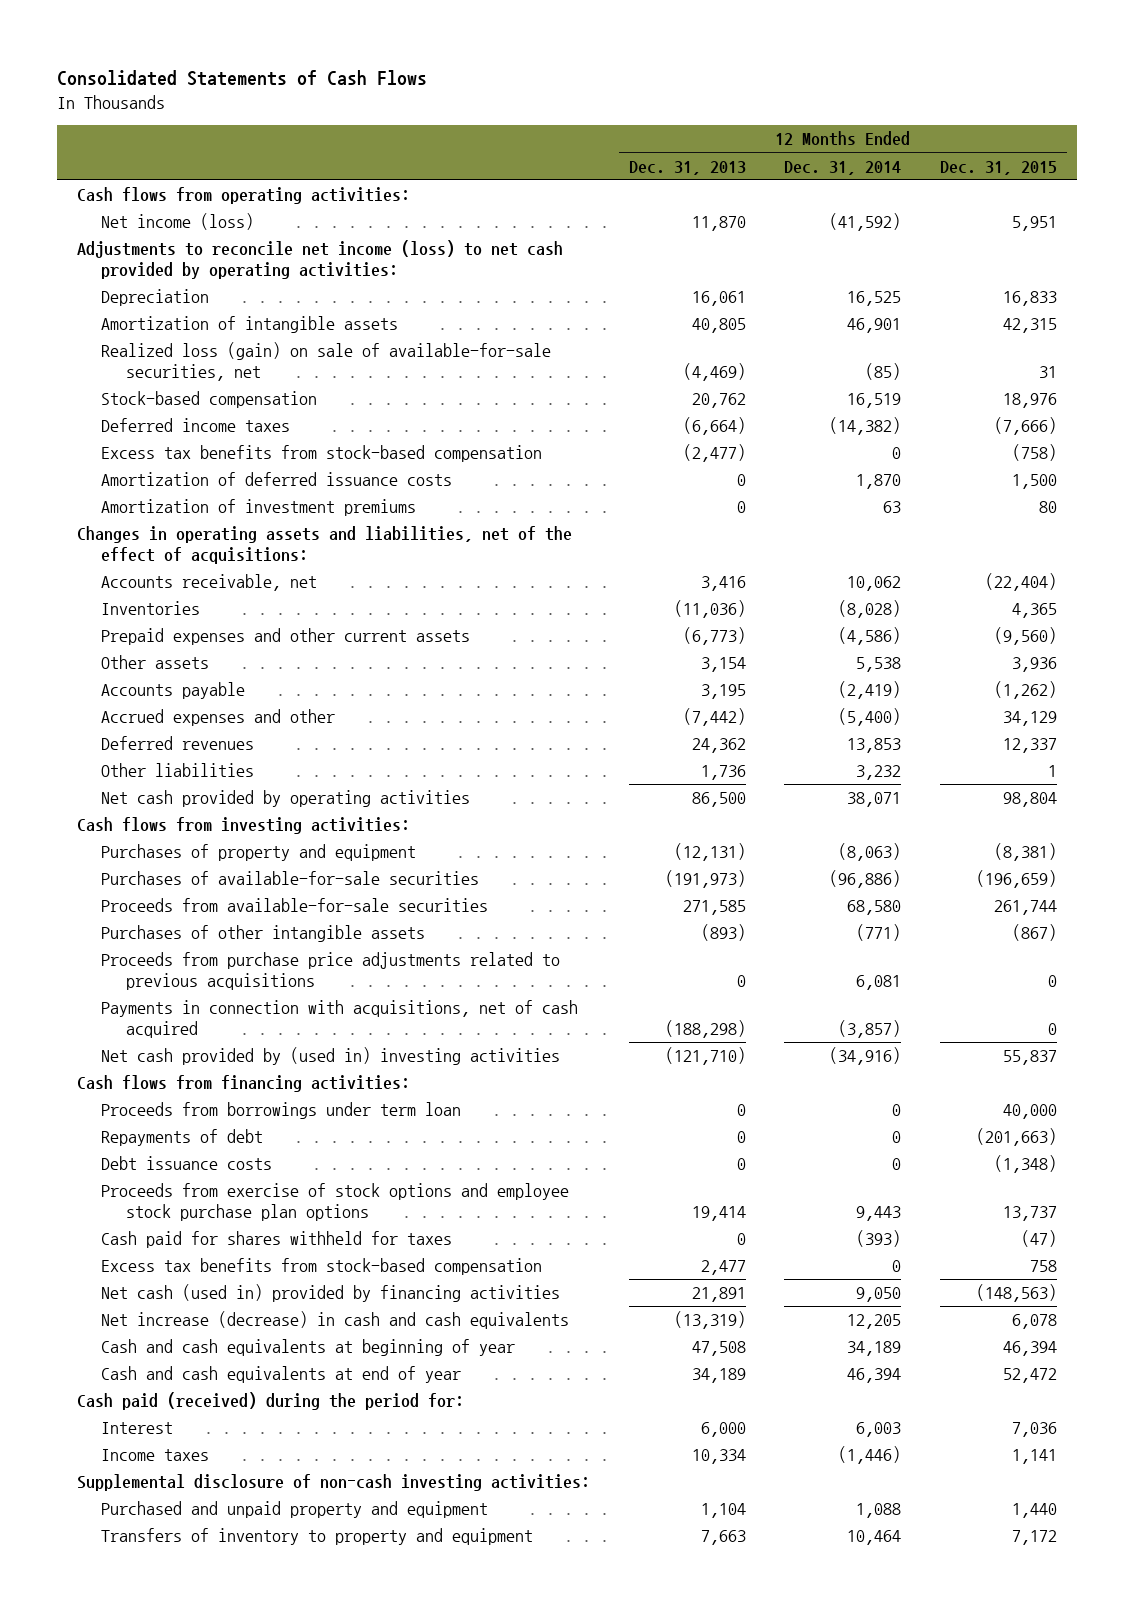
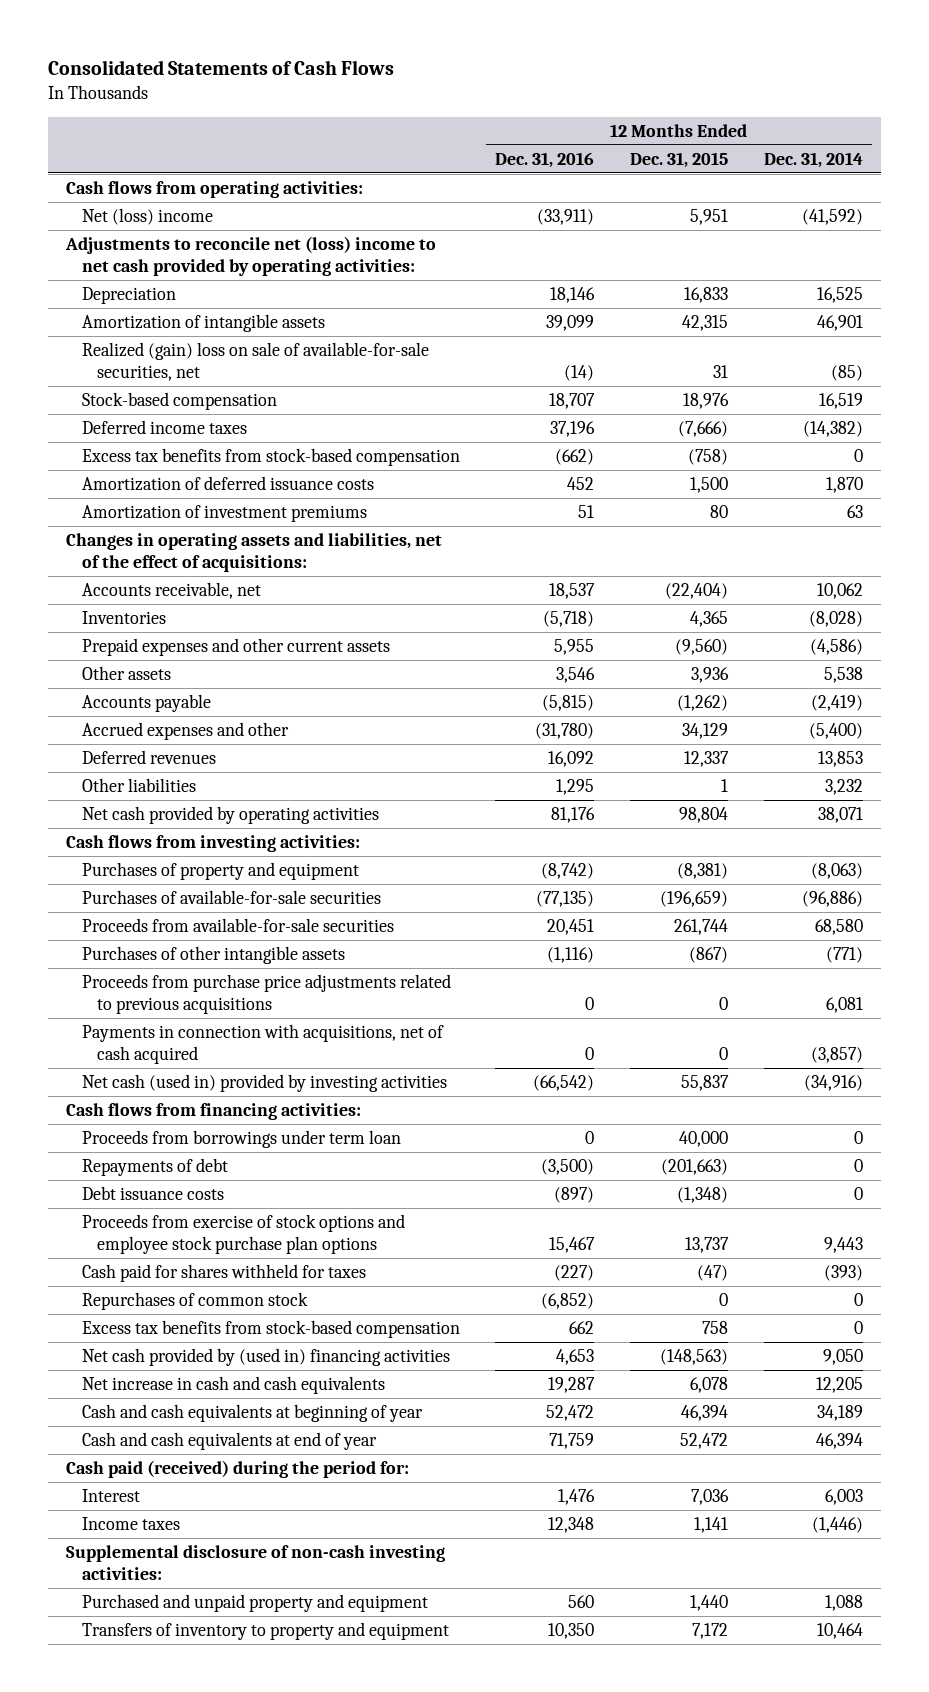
- | 12 Months Ended Dec. 31, 2013 | 12 Months Ended Dec. 31, 2014 | 12 Months Ended Dec. 31, 2015
+ | 12 Months Ended Dec. 31, 2016 | 12 Months Ended Dec. 31, 2015 | 12 Months Ended Dec. 31, 2014
- Net income (loss) | 11,870 | (41,592) | 5,951
- Adjustments to reconcile net income (loss) to net cash provided by operating activities:
+ Net (loss) income | (33,911) | 5,951 | (41,592)
+ Adjustments to reconcile net (loss) income to net cash provided by operating activities:
- Realized loss (gain) on sale of available-for-sale securities, net | (4,469) | (85) | 31
+ Realized (gain) loss on sale of available-for-sale securities, net | (14) | 31 | (85)
- Net cash provided by (used in) investing activities | (121,710) | (34,916) | 55,837
+ Net cash (used in) provided by investing activities | (66,542) | 55,837 | (34,916)
+ Repurchases of common stock | (6,852) | 0 | 0
- Net cash (used in) provided by financing activities | 21,891 | 9,050 | (148,563)
- Net increase (decrease) in cash and cash equivalents | (13,319) | 12,205 | 6,078
+ Net cash provided by (used in) financing activities | 4,653 | (148,563) | 9,050
+ Net increase in cash and cash equivalents | 19,287 | 6,078 | 12,205

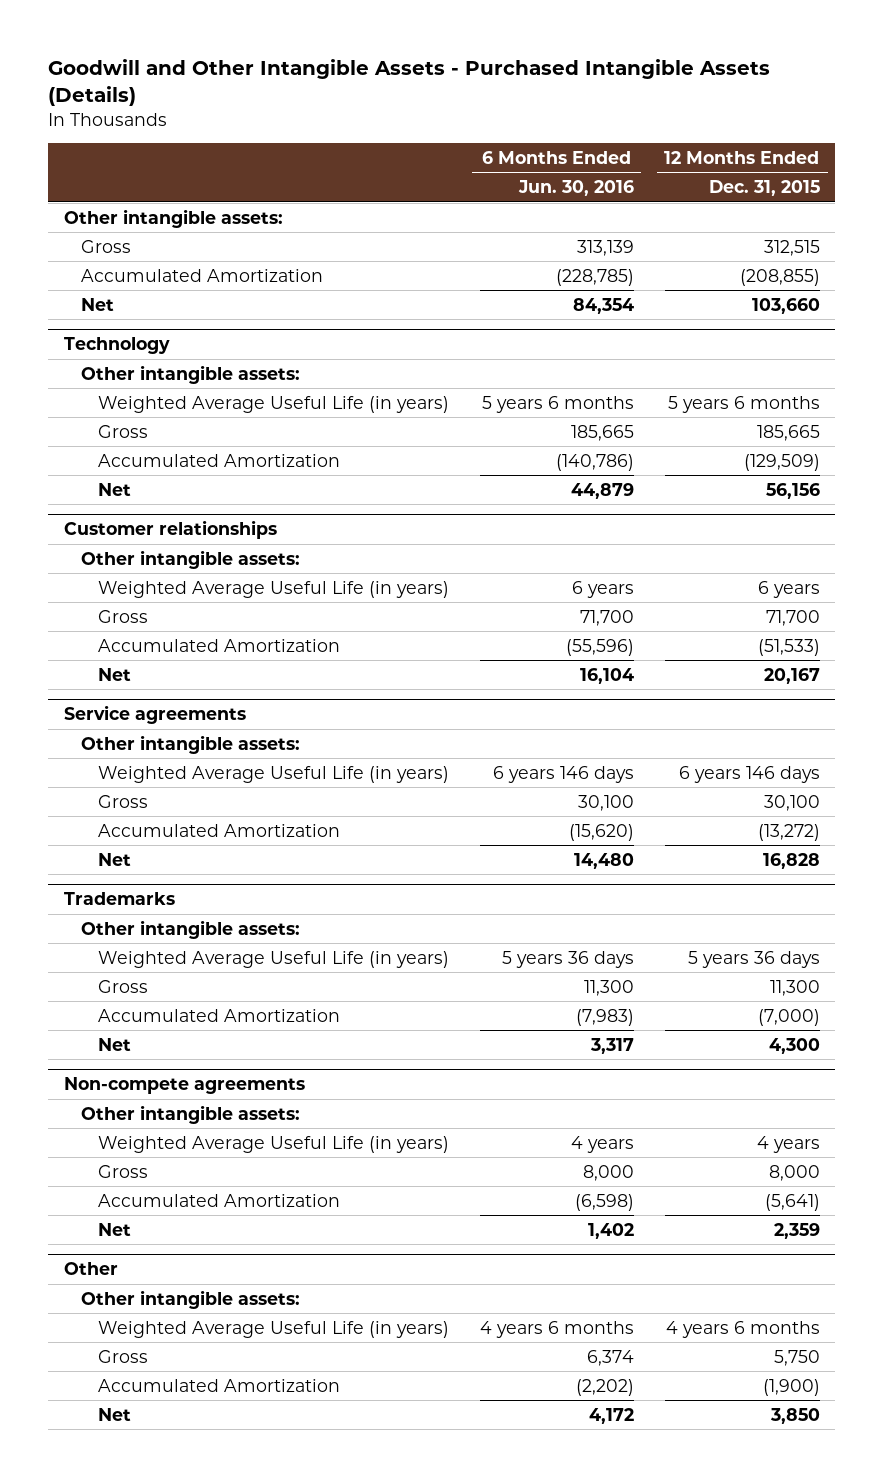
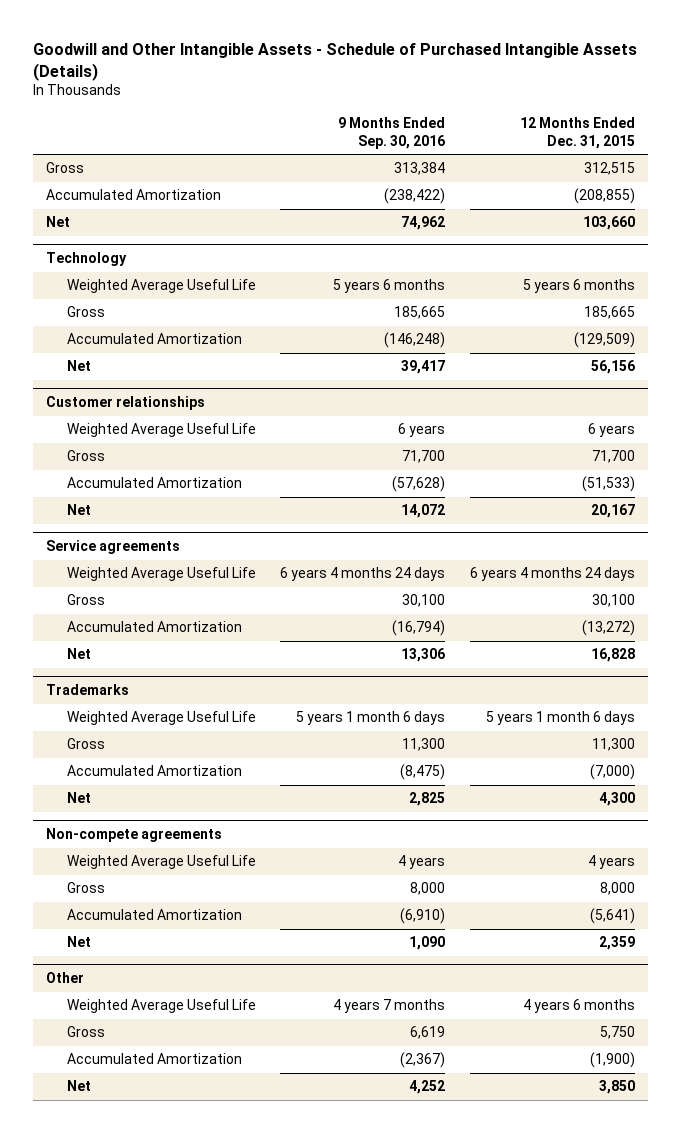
- Goodwill and Other Intangible Assets - Purchased Intangible Assets (Details)
+ Goodwill and Other Intangible Assets - Schedule of Purchased Intangible Assets (Details)
- | 6 Months Ended Jun. 30, 2016 | 12 Months Ended Dec. 31, 2015
+ | 9 Months Ended Sep. 30, 2016 | 12 Months Ended Dec. 31, 2015
- Other intangible assets:
@ Technology
- Other intangible assets:
- Weighted Average Useful Life (in years) | 5 years 6 months | 5 years 6 months
+ Weighted Average Useful Life | 5 years 6 months | 5 years 6 months
@ Customer relationships
- Other intangible assets:
- Weighted Average Useful Life (in years) | 6 years | 6 years
+ Weighted Average Useful Life | 6 years | 6 years
@ Service agreements
- Other intangible assets:
- Weighted Average Useful Life (in years) | 6 years 146 days | 6 years 146 days
+ Weighted Average Useful Life | 6 years 4 months 24 days | 6 years 4 months 24 days
@ Trademarks
- Other intangible assets:
- Weighted Average Useful Life (in years) | 5 years 36 days | 5 years 36 days
+ Weighted Average Useful Life | 5 years 1 month 6 days | 5 years 1 month 6 days
@ Non-compete agreements
- Other intangible assets:
- Weighted Average Useful Life (in years) | 4 years | 4 years
+ Weighted Average Useful Life | 4 years | 4 years
@ Other
- Other intangible assets:
- Weighted Average Useful Life (in years) | 4 years 6 months | 4 years 6 months
+ Weighted Average Useful Life | 4 years 7 months | 4 years 6 months

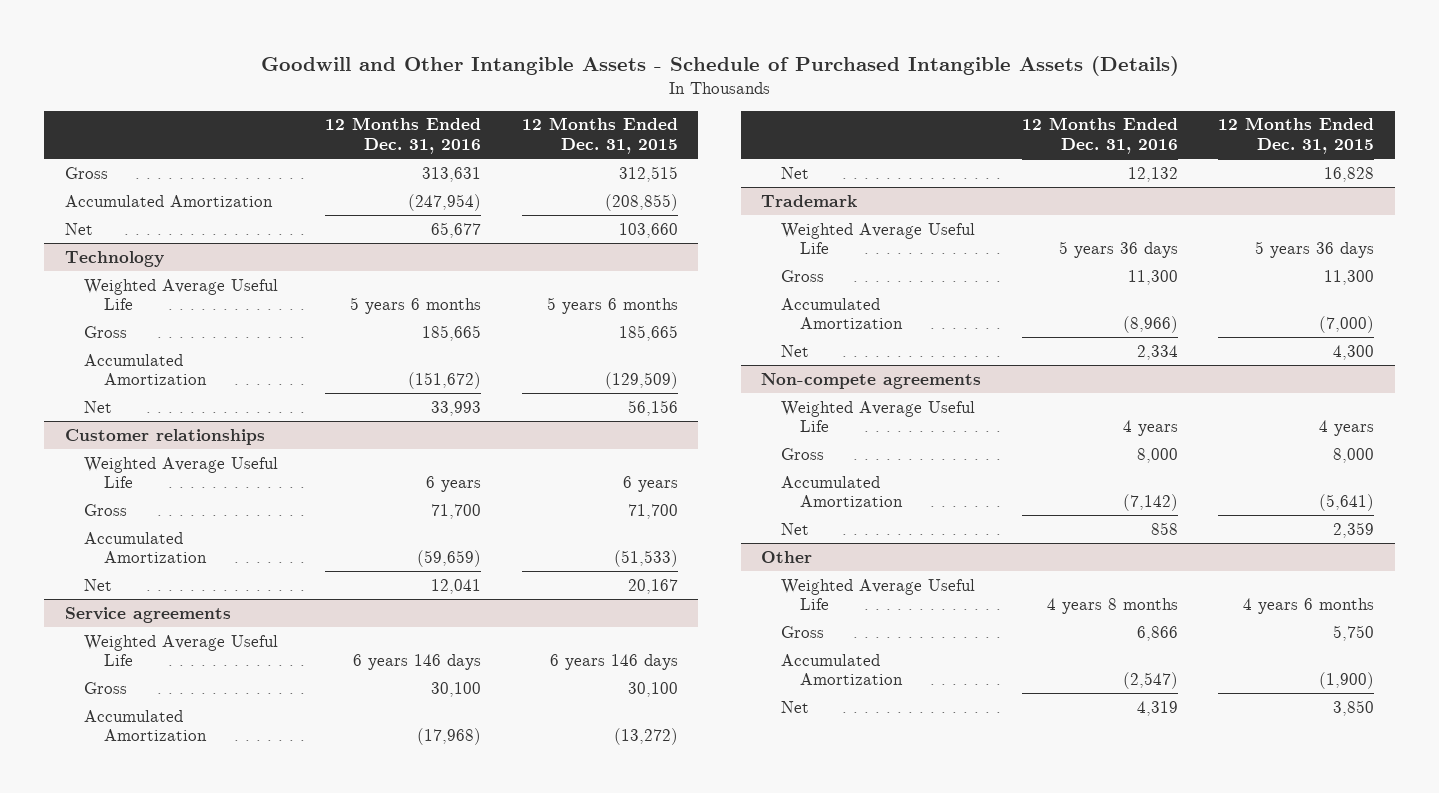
- | 9 Months Ended Sep. 30, 2016 | 12 Months Ended Dec. 31, 2015
+ | 12 Months Ended Dec. 31, 2016 | 12 Months Ended Dec. 31, 2015
@ Service agreements
- Weighted Average Useful Life | 6 years 4 months 24 days | 6 years 4 months 24 days
+ Weighted Average Useful Life | 6 years 146 days | 6 years 146 days
- Trademarks
- Weighted Average Useful Life | 5 years 1 month 6 days | 5 years 1 month 6 days
+ Trademark
+ Weighted Average Useful Life | 5 years 36 days | 5 years 36 days

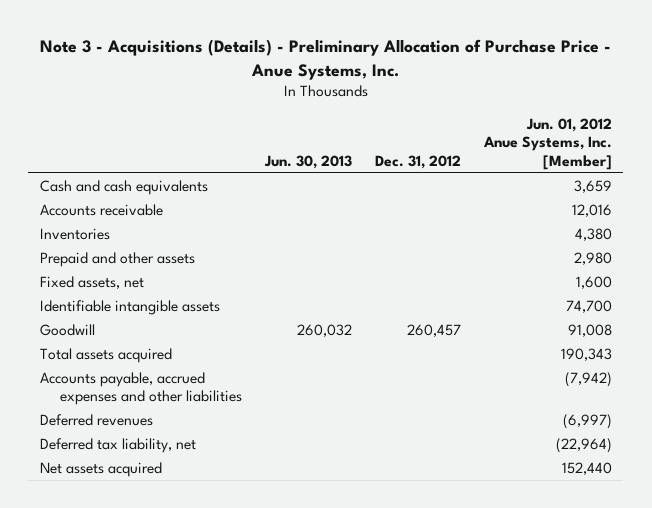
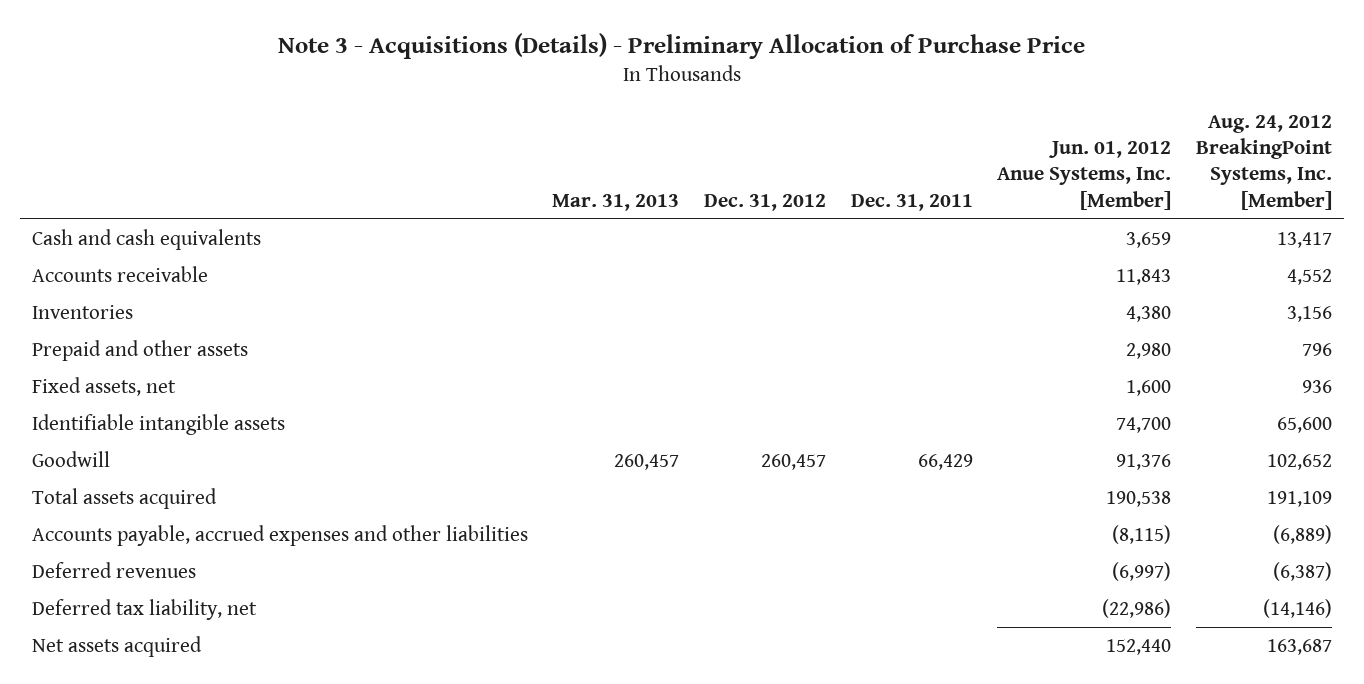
- Note 3 - Acquisitions (Details) - Preliminary Allocation of Purchase Price - Anue Systems, Inc.
+ Note 3 - Acquisitions (Details) - Preliminary Allocation of Purchase Price
- | Jun. 30, 2013 | Dec. 31, 2012 | Jun. 01, 2012 Anue Systems, Inc. [Member]
+ | Mar. 31, 2013 | Dec. 31, 2012 | Dec. 31, 2011 | Jun. 01, 2012 Anue Systems, Inc. [Member] | Aug. 24, 2012 BreakingPoint Systems, Inc. [Member]
- Accounts receivable | | | 12,016
+ Accounts receivable | | | | 11,843 | 4,552
- Goodwill | 260,032 | 260,457 | 91,008
- Total assets acquired | | | 190,343
- Accounts payable, accrued expenses and other liabilities | | | (7,942)
+ Goodwill | 260,457 | 260,457 | 66,429 | 91,376 | 102,652
+ Total assets acquired | | | | 190,538 | 191,109
+ Accounts payable, accrued expenses and other liabilities | | | | (8,115) | (6,889)
- Deferred tax liability, net | | | (22,964)
+ Deferred tax liability, net | | | | (22,986) | (14,146)

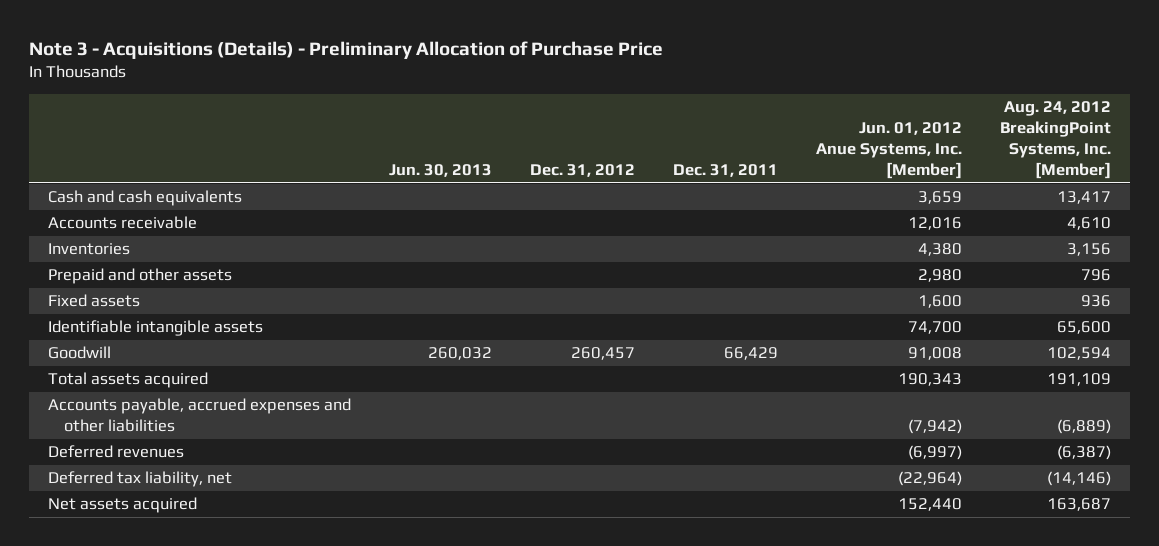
- | Mar. 31, 2013 | Dec. 31, 2012 | Dec. 31, 2011 | Jun. 01, 2012 Anue Systems, Inc. [Member] | Aug. 24, 2012 BreakingPoint Systems, Inc. [Member]
+ | Jun. 30, 2013 | Dec. 31, 2012 | Dec. 31, 2011 | Jun. 01, 2012 Anue Systems, Inc. [Member] | Aug. 24, 2012 BreakingPoint Systems, Inc. [Member]
- Accounts receivable | | | | 11,843 | 4,552
+ Accounts receivable | | | | 12,016 | 4,610
- Fixed assets, net | | | | 1,600 | 936
+ Fixed assets | | | | 1,600 | 936
- Goodwill | 260,457 | 260,457 | 66,429 | 91,376 | 102,652
- Total assets acquired | | | | 190,538 | 191,109
- Accounts payable, accrued expenses and other liabilities | | | | (8,115) | (6,889)
+ Goodwill | 260,032 | 260,457 | 66,429 | 91,008 | 102,594
+ Total assets acquired | | | | 190,343 | 191,109
+ Accounts payable, accrued expenses and other liabilities | | | | (7,942) | (6,889)
- Deferred tax liability, net | | | | (22,986) | (14,146)
+ Deferred tax liability, net | | | | (22,964) | (14,146)

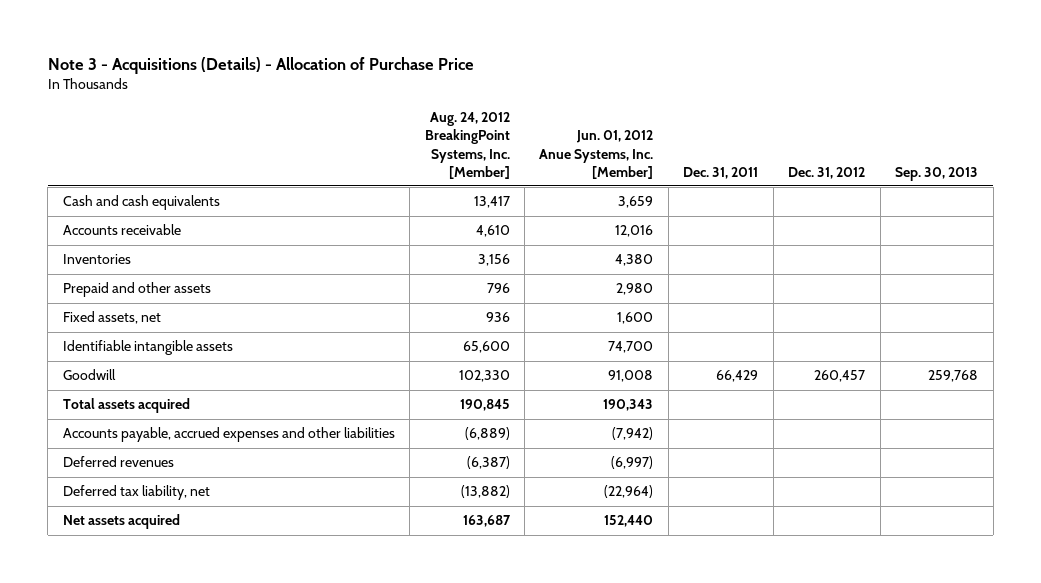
- Note 3 - Acquisitions (Details) - Preliminary Allocation of Purchase Price
+ Note 3 - Acquisitions (Details) - Allocation of Purchase Price
- | Jun. 30, 2013 | Dec. 31, 2012 | Dec. 31, 2011 | Jun. 01, 2012 Anue Systems, Inc. [Member] | Aug. 24, 2012 BreakingPoint Systems, Inc. [Member]
+ | Aug. 24, 2012 BreakingPoint Systems, Inc. [Member] | Jun. 01, 2012 Anue Systems, Inc. [Member] | Dec. 31, 2011 | Dec. 31, 2012 | Sep. 30, 2013
- Fixed assets | | | | 1,600 | 936
+ Fixed assets, net | 936 | 1,600 | | |
- Goodwill | 260,032 | 260,457 | 66,429 | 91,008 | 102,594
- Total assets acquired | | | | 190,343 | 191,109
+ Goodwill | 102,330 | 91,008 | 66,429 | 260,457 | 259,768
+ Total assets acquired | 190,845 | 190,343 | | |
- Deferred tax liability, net | | | | (22,964) | (14,146)
+ Deferred tax liability, net | (13,882) | (22,964) | | |

